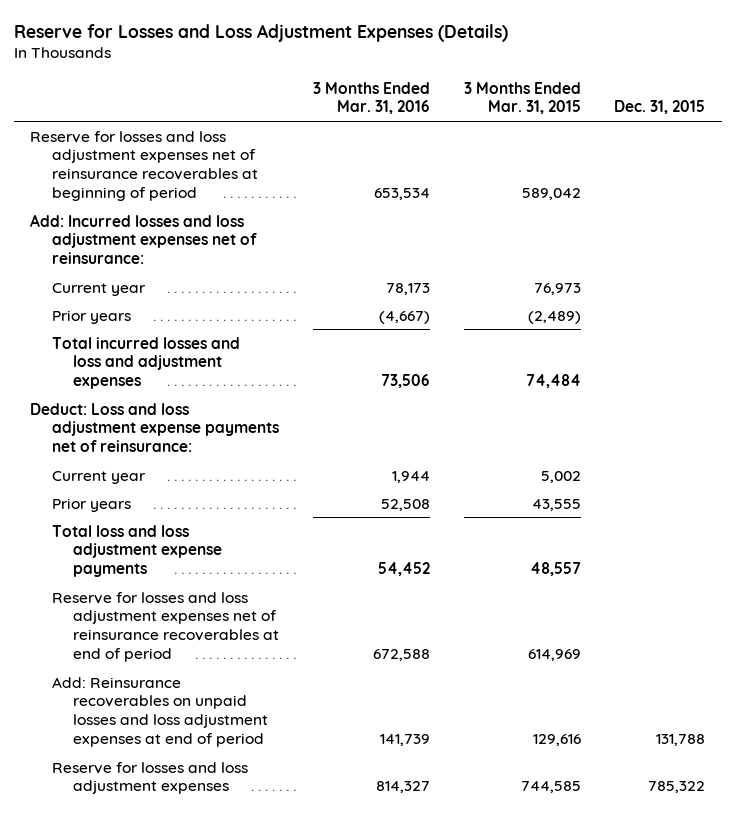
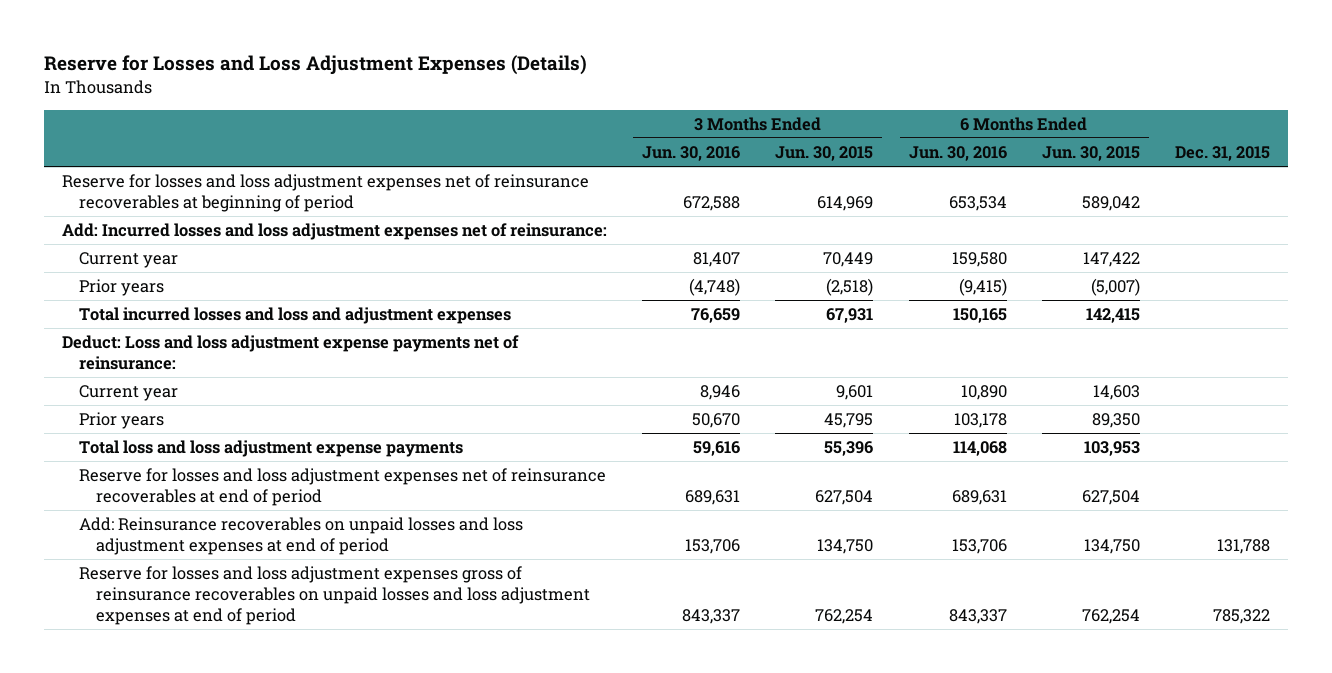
- | 3 Months Ended Mar. 31, 2016 | 3 Months Ended Mar. 31, 2015 | Dec. 31, 2015
+ | 3 Months Ended Jun. 30, 2016 | 3 Months Ended Jun. 30, 2015 | 6 Months Ended Jun. 30, 2016 | 6 Months Ended Jun. 30, 2015 | Dec. 31, 2015
- Reserve for losses and loss adjustment expenses | 814,327 | 744,585 | 785,322
+ Reserve for losses and loss adjustment expenses gross of reinsurance recoverables on unpaid losses and loss adjustment expenses at end of period | 843,337 | 762,254 | 843,337 | 762,254 | 785,322

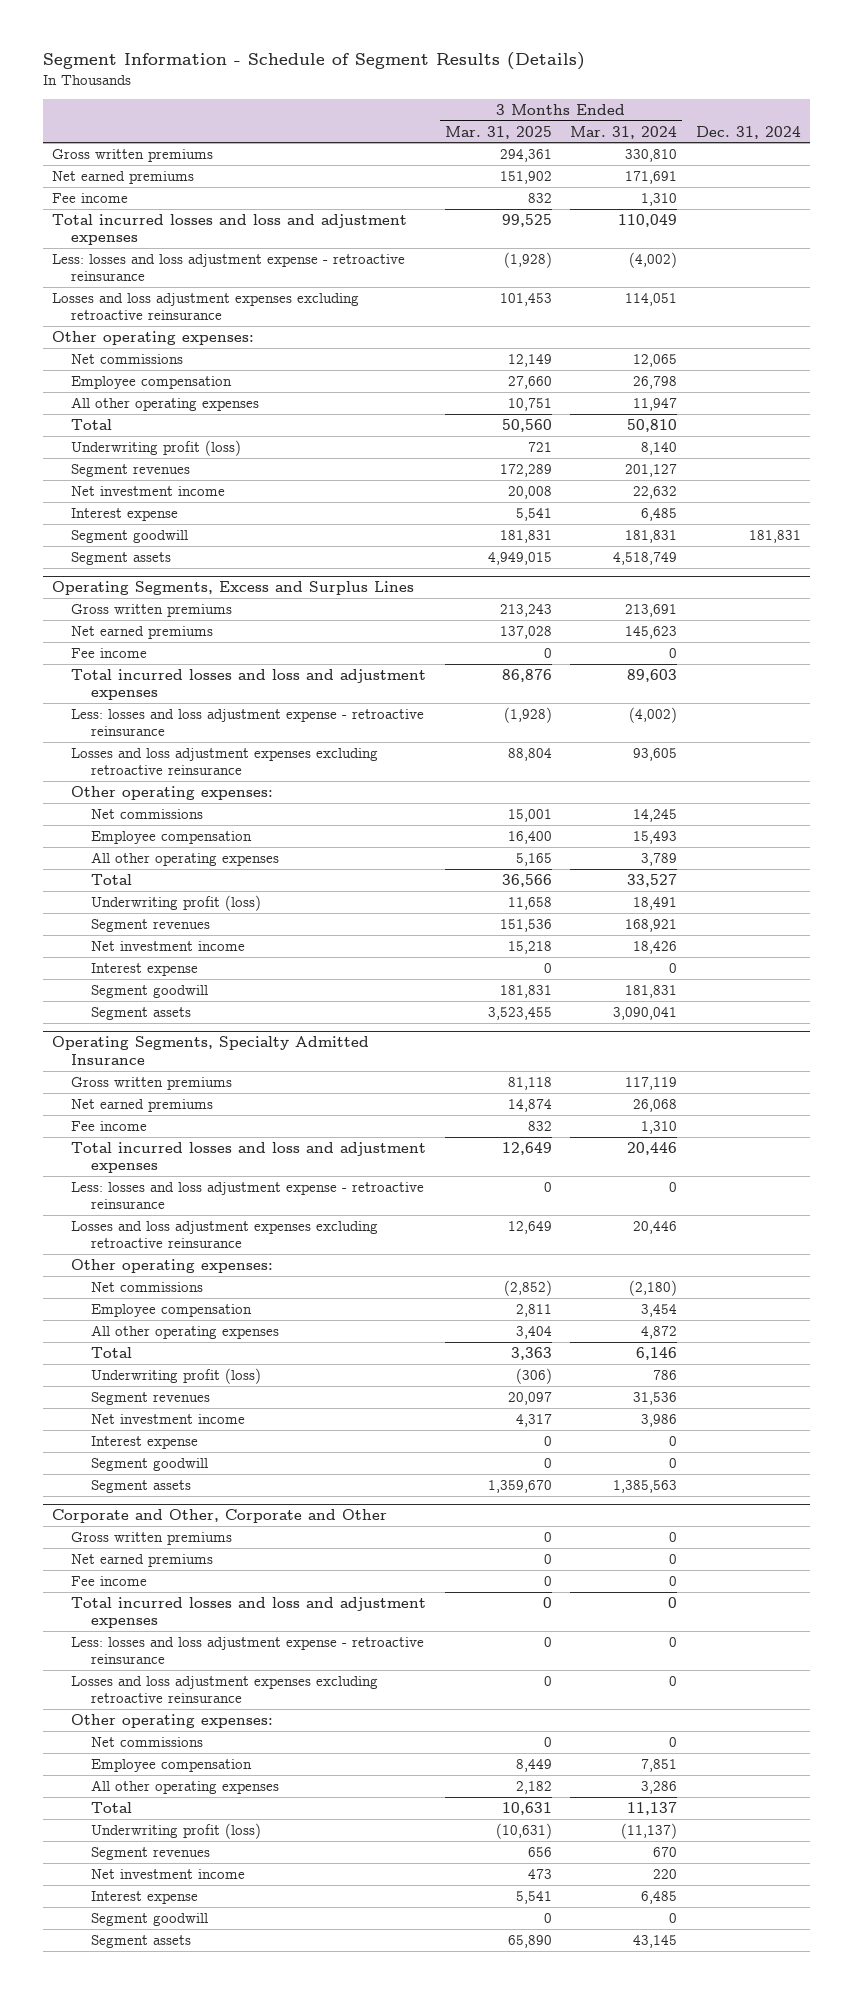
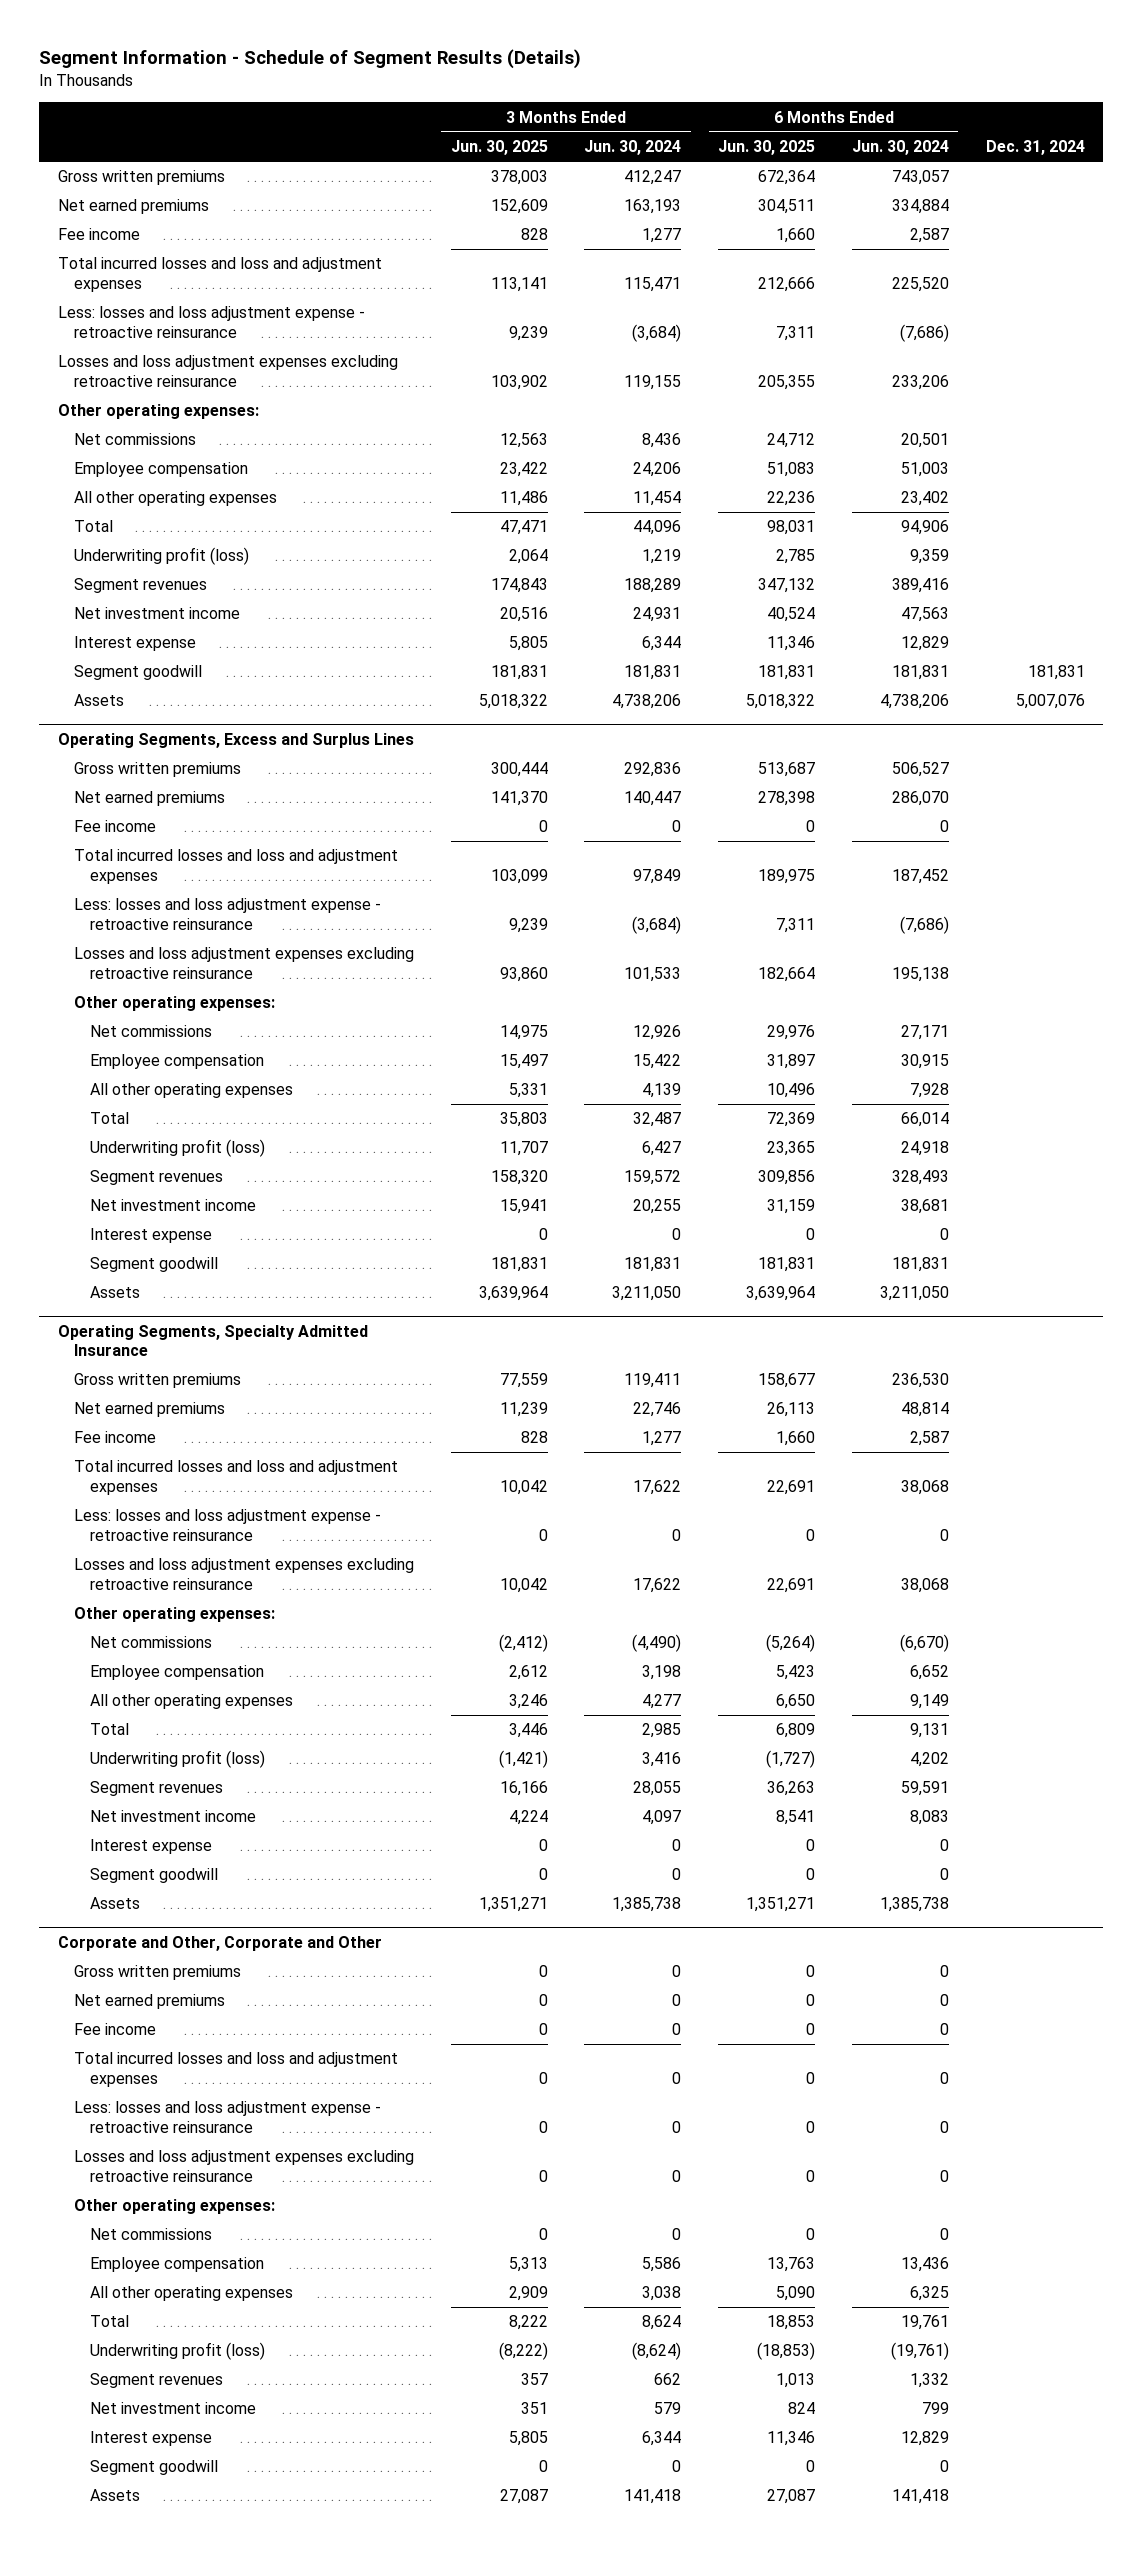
- | 3 Months Ended Mar. 31, 2025 | 3 Months Ended Mar. 31, 2024 | Dec. 31, 2024
+ | 3 Months Ended Jun. 30, 2025 | 3 Months Ended Jun. 30, 2024 | 6 Months Ended Jun. 30, 2025 | 6 Months Ended Jun. 30, 2024 | Dec. 31, 2024
- Segment assets | 4,949,015 | 4,518,749 |
+ Assets | 5,018,322 | 4,738,206 | 5,018,322 | 4,738,206 | 5,007,076
@ Operating Segments, Excess and Surplus Lines
- Segment assets | 3,523,455 | 3,090,041 |
+ Assets | 3,639,964 | 3,211,050 | 3,639,964 | 3,211,050 |
@ Operating Segments, Specialty Admitted Insurance
- Segment assets | 1,359,670 | 1,385,563 |
+ Assets | 1,351,271 | 1,385,738 | 1,351,271 | 1,385,738 |
@ Corporate and Other, Corporate and Other
- Segment assets | 65,890 | 43,145 |
+ Assets | 27,087 | 141,418 | 27,087 | 141,418 |

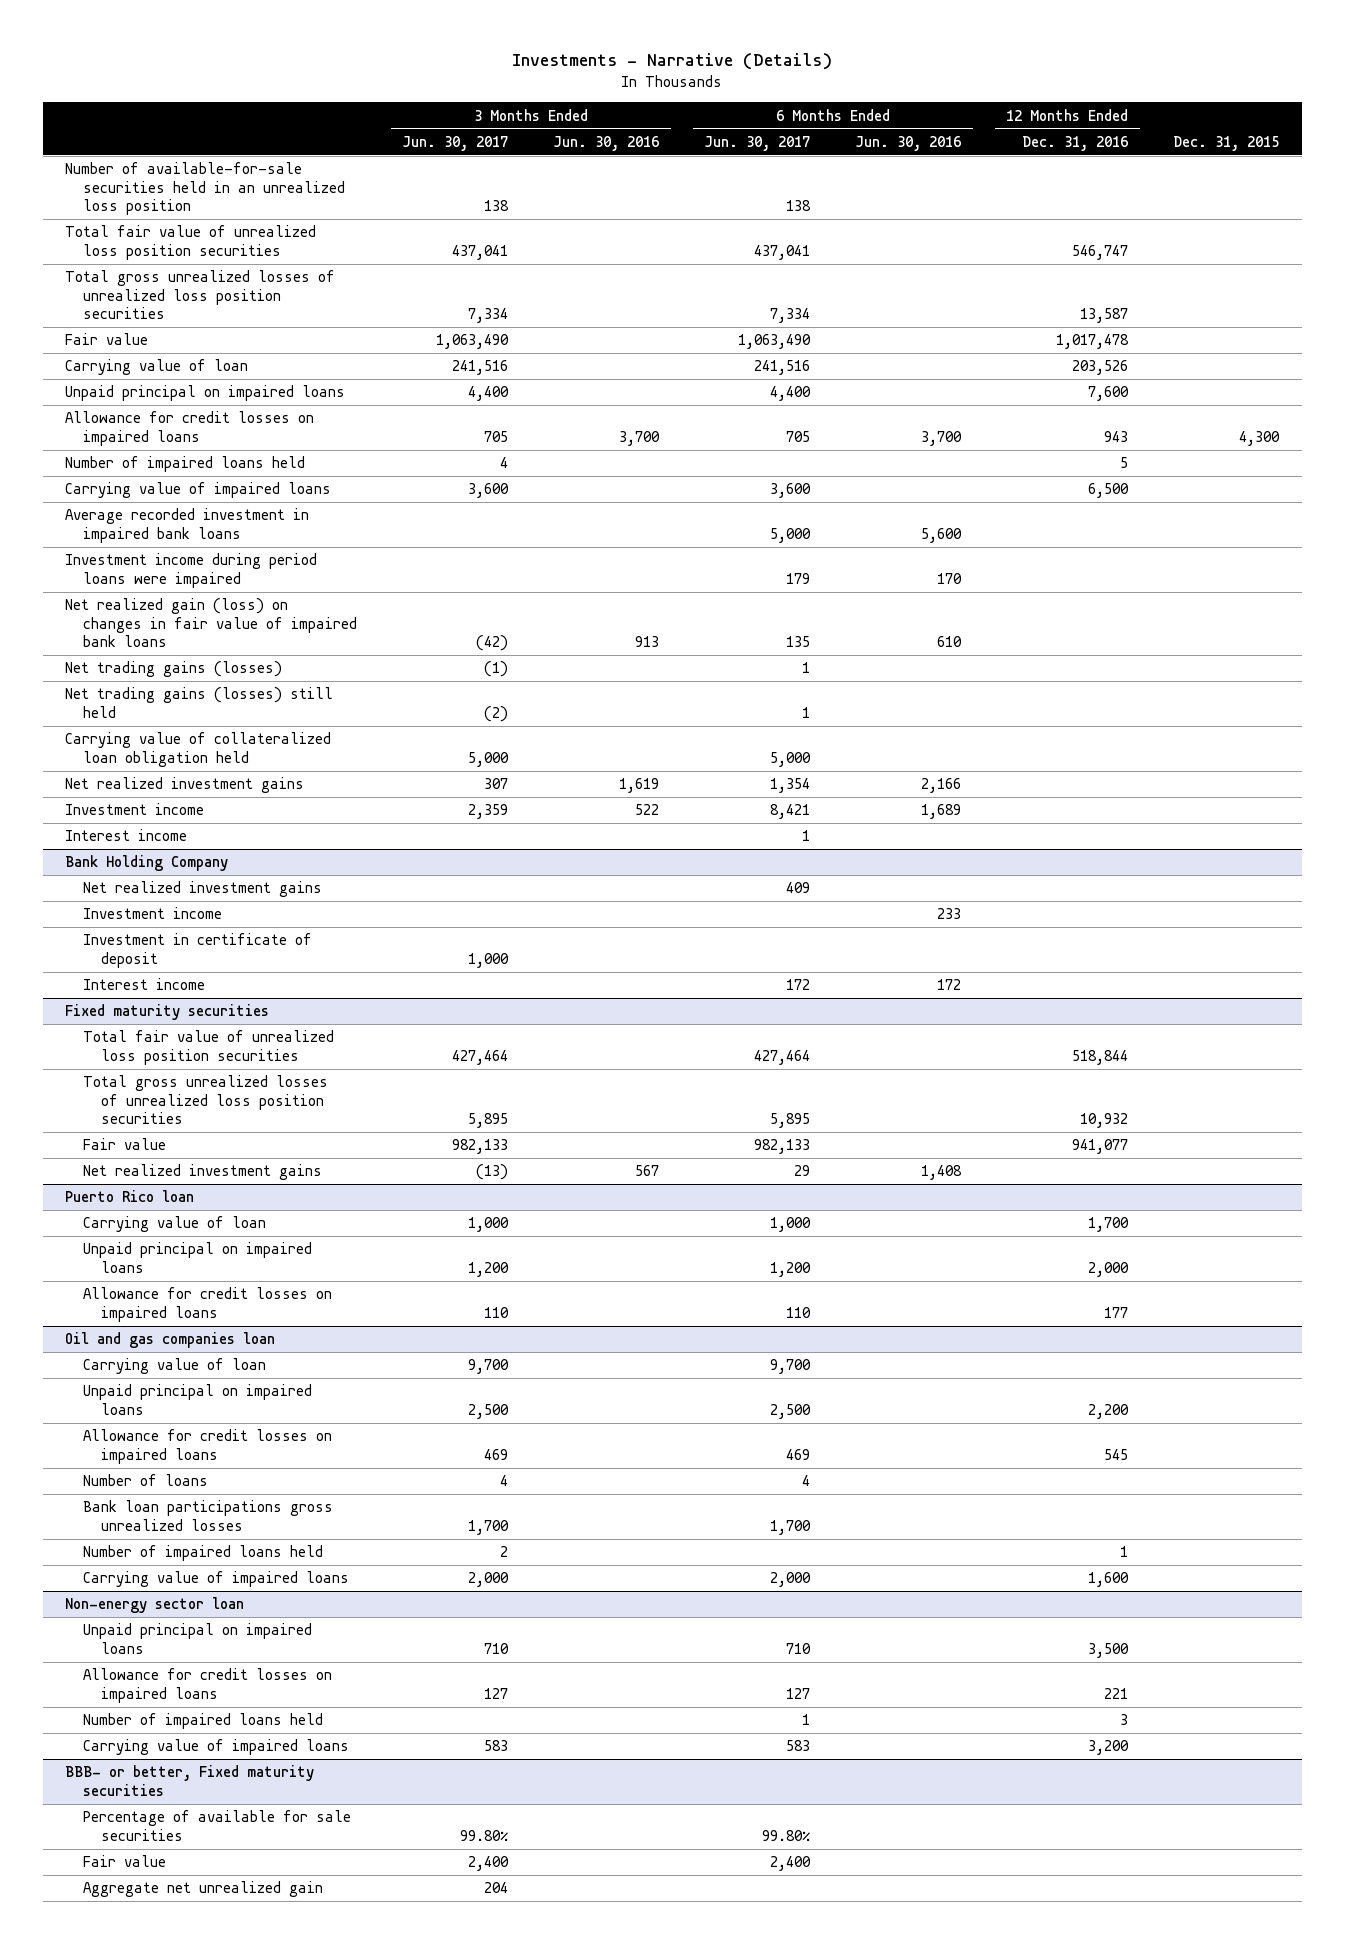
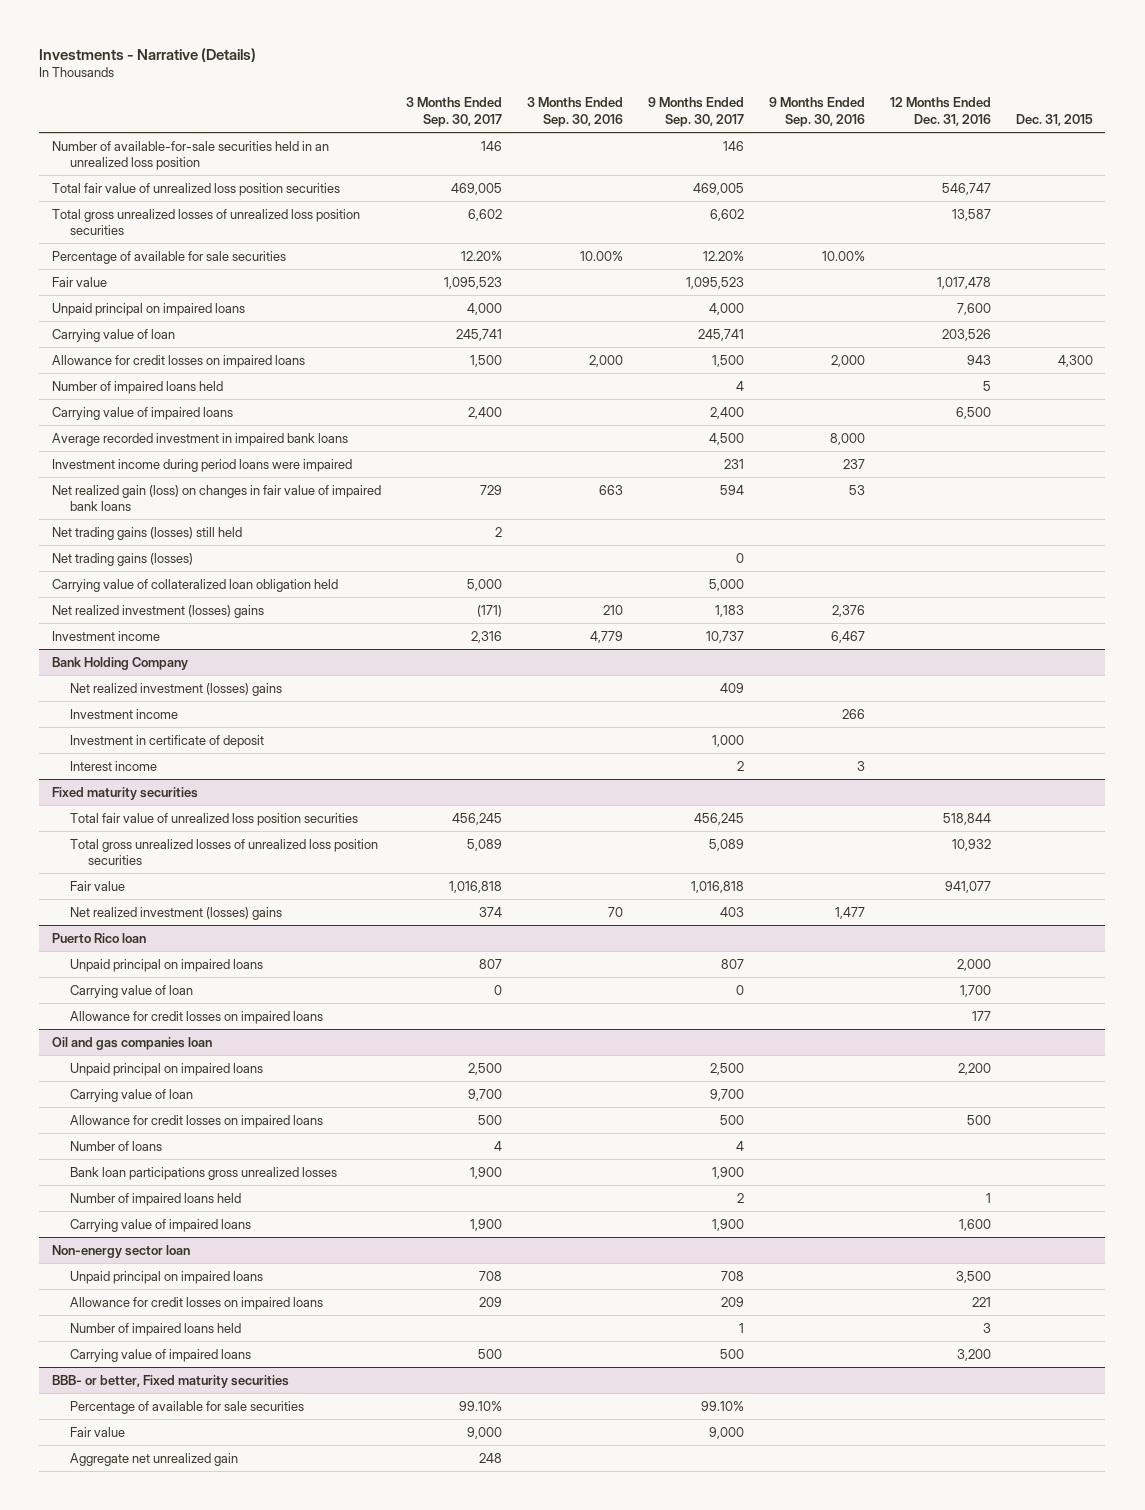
- | 3 Months Ended Jun. 30, 2017 | 3 Months Ended Jun. 30, 2016 | 6 Months Ended Jun. 30, 2017 | 6 Months Ended Jun. 30, 2016 | 12 Months Ended Dec. 31, 2016 | Dec. 31, 2015
+ | 3 Months Ended Sep. 30, 2017 | 3 Months Ended Sep. 30, 2016 | 9 Months Ended Sep. 30, 2017 | 9 Months Ended Sep. 30, 2016 | 12 Months Ended Dec. 31, 2016 | Dec. 31, 2015
+ Percentage of available for sale securities | 12.20% | 10.00% | 12.20% | 10.00% | |
moved down: Carrying value of loan | 245,741 | | 245,741 | | 203,526 |
moved down: Net trading gains (losses) | | | 0 | | |
- Net realized investment gains | 307 | 1,619 | 1,354 | 2,166 | |
+ Net realized investment (losses) gains | (171) | 210 | 1,183 | 2,376 | |
- Interest income | | | 1 | | |
@ Bank Holding Company
- Net realized investment gains | | | 409 | | |
+ Net realized investment (losses) gains | | | 409 | | |
@ Fixed maturity securities
- Net realized investment gains | (13) | 567 | 29 | 1,408 | |
+ Net realized investment (losses) gains | 374 | 70 | 403 | 1,477 | |
@ Puerto Rico loan
moved down: Carrying value of loan | 0 | | 0 | | 1,700 |
@ Oil and gas companies loan
- Allowance for credit losses on impaired loans | 469 | | 469 | | 545 |
moved down: Carrying value of loan | 9,700 | | 9,700 | | |
+ Allowance for credit losses on impaired loans | 500 | | 500 | | 500 |

